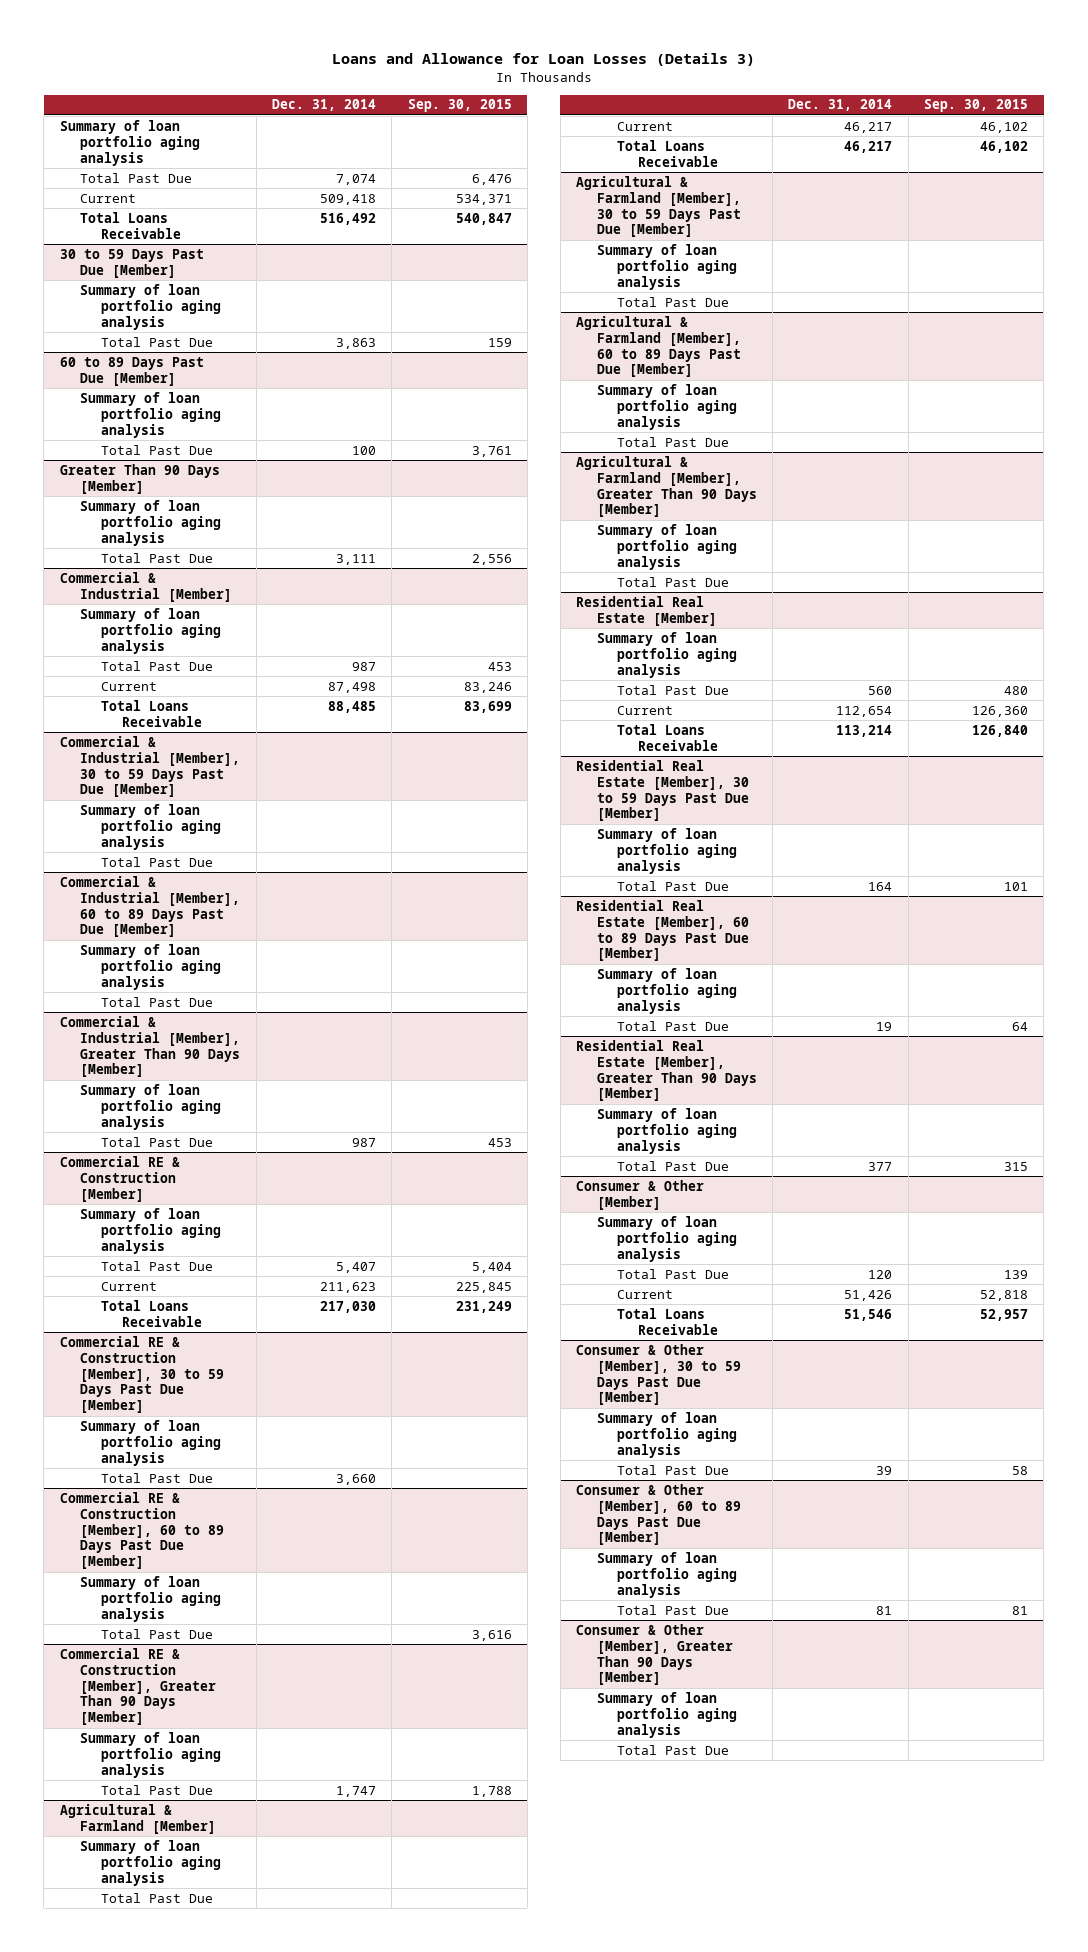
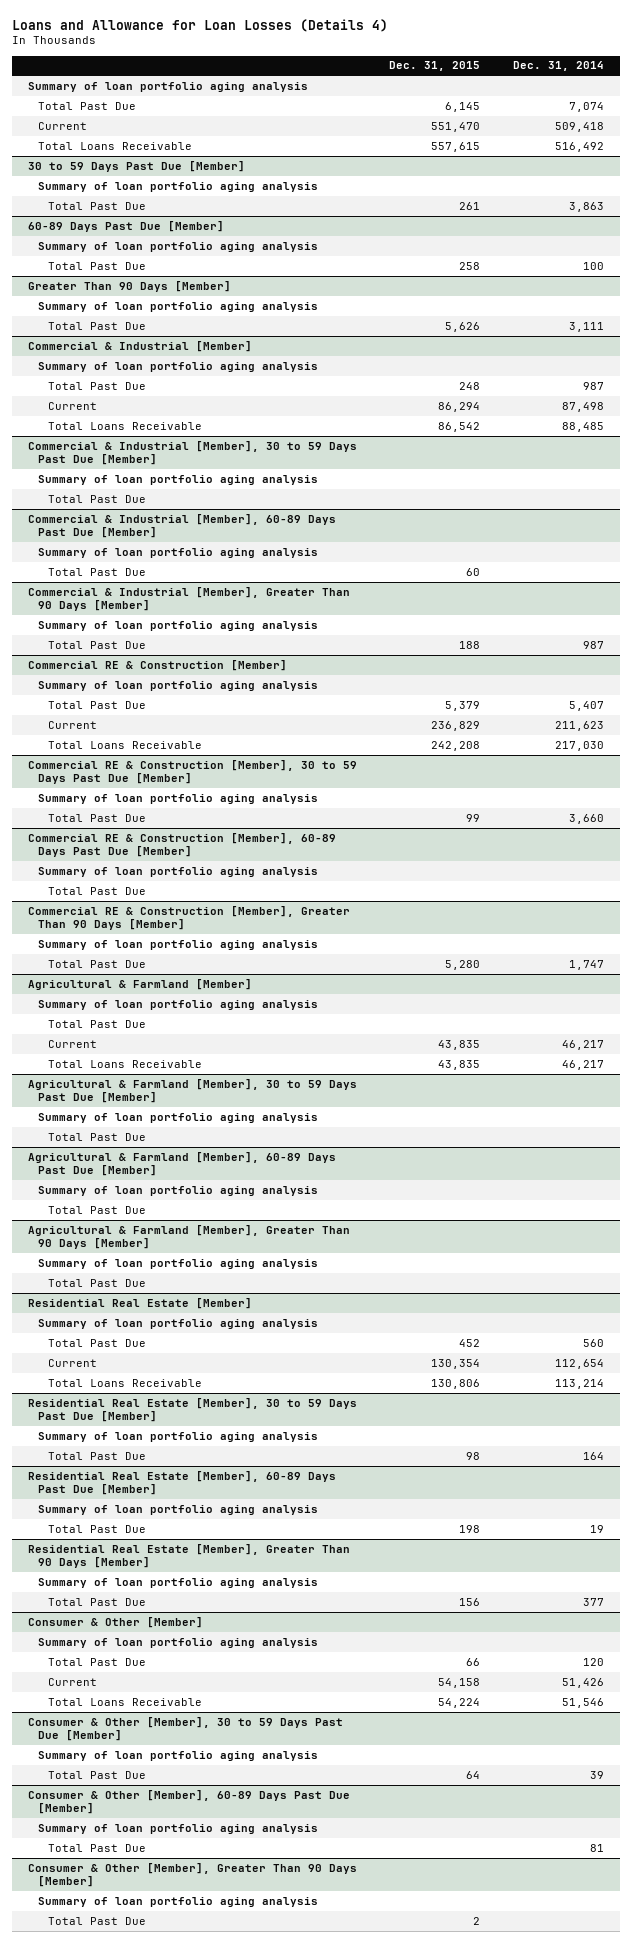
- Loans and Allowance for Loan Losses (Details 3)
+ Loans and Allowance for Loan Losses (Details 4)
- | Dec. 31, 2014 | Sep. 30, 2015
+ | Dec. 31, 2015 | Dec. 31, 2014
- 60 to 89 Days Past Due [Member]
+ 60-89 Days Past Due [Member]
- Commercial & Industrial [Member], 60 to 89 Days Past Due [Member]
+ Commercial & Industrial [Member], 60-89 Days Past Due [Member]
- Commercial RE & Construction [Member], 60 to 89 Days Past Due [Member]
+ Commercial RE & Construction [Member], 60-89 Days Past Due [Member]
- Agricultural & Farmland [Member], 60 to 89 Days Past Due [Member]
+ Agricultural & Farmland [Member], 60-89 Days Past Due [Member]
- Residential Real Estate [Member], 60 to 89 Days Past Due [Member]
+ Residential Real Estate [Member], 60-89 Days Past Due [Member]
- Consumer & Other [Member], 60 to 89 Days Past Due [Member]
+ Consumer & Other [Member], 60-89 Days Past Due [Member]

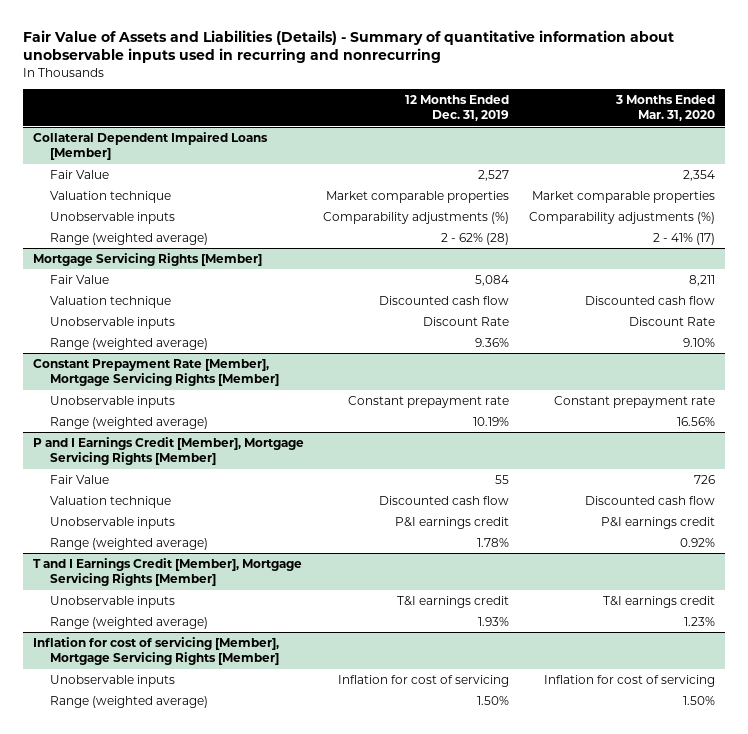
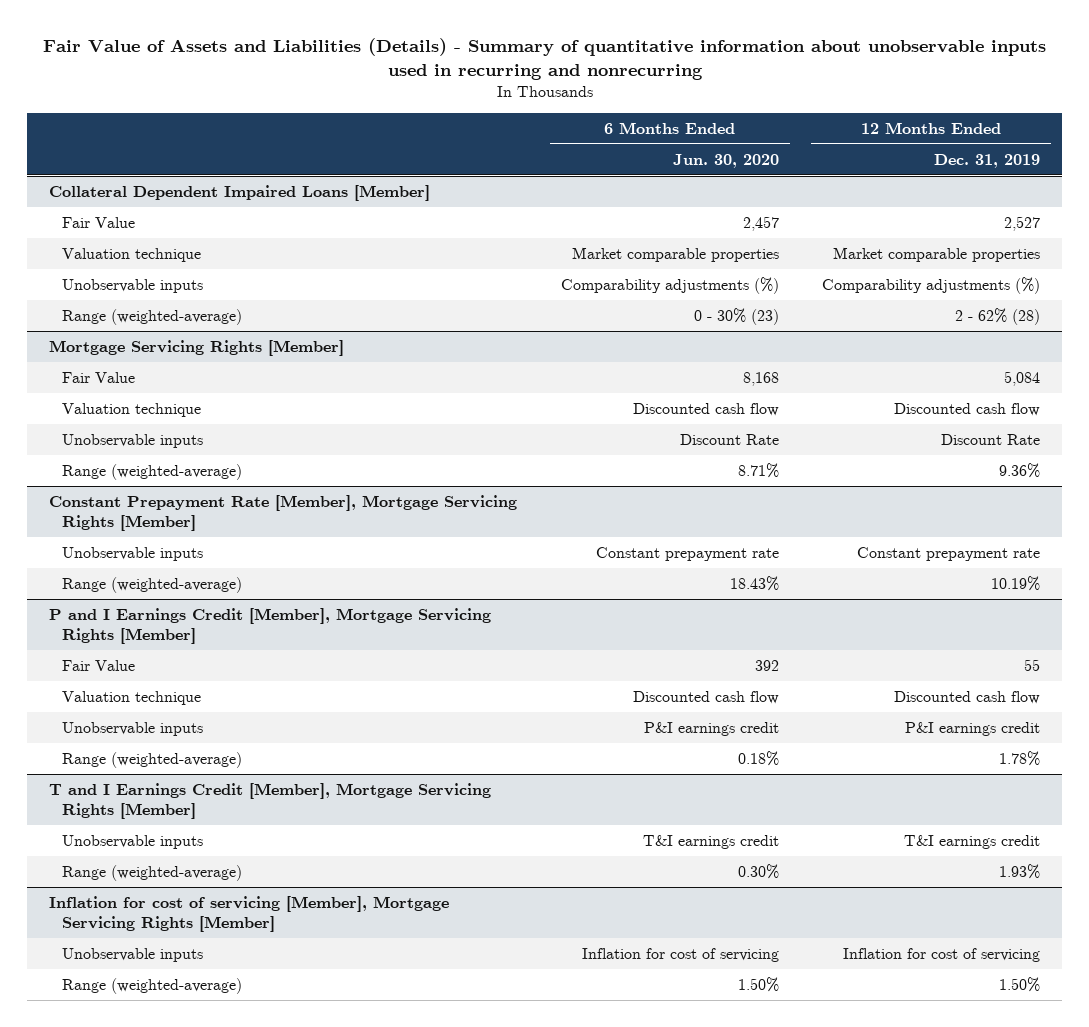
- | 12 Months Ended Dec. 31, 2019 | 3 Months Ended Mar. 31, 2020
+ | 6 Months Ended Jun. 30, 2020 | 12 Months Ended Dec. 31, 2019
@ Collateral Dependent Impaired Loans [Member]
- Range (weighted average) | 2 - 62% (28) | 2 - 41% (17)
+ Range (weighted-average) | 0 - 30% (23) | 2 - 62% (28)
@ Mortgage Servicing Rights [Member]
- Range (weighted average) | 9.36% | 9.10%
+ Range (weighted-average) | 8.71% | 9.36%
@ Constant Prepayment Rate [Member], Mortgage Servicing Rights [Member]
- Range (weighted average) | 10.19% | 16.56%
+ Range (weighted-average) | 18.43% | 10.19%
@ P and I Earnings Credit [Member], Mortgage Servicing Rights [Member]
- Range (weighted average) | 1.78% | 0.92%
+ Range (weighted-average) | 0.18% | 1.78%
@ T and I Earnings Credit [Member], Mortgage Servicing Rights [Member]
- Range (weighted average) | 1.93% | 1.23%
+ Range (weighted-average) | 0.30% | 1.93%
@ Inflation for cost of servicing [Member], Mortgage Servicing Rights [Member]
- Range (weighted average) | 1.50% | 1.50%
+ Range (weighted-average) | 1.50% | 1.50%

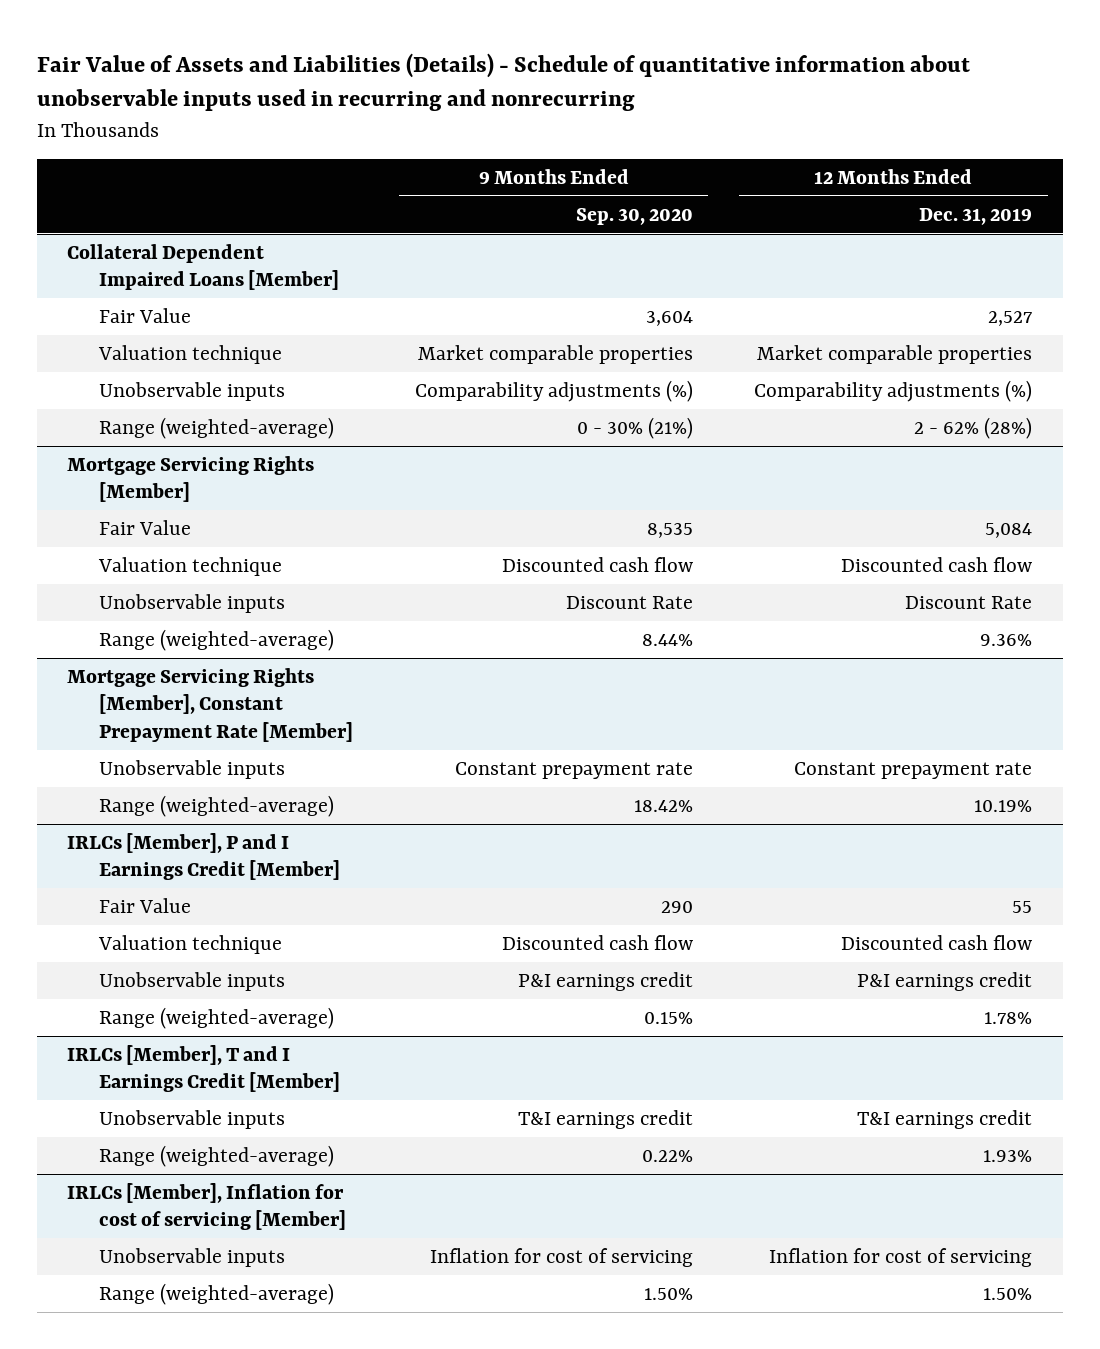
- Fair Value of Assets and Liabilities (Details) - Summary of quantitative information about unobservable inputs used in recurring and nonrecurring
+ Fair Value of Assets and Liabilities (Details) - Schedule of quantitative information about unobservable inputs used in recurring and nonrecurring
- | 6 Months Ended Jun. 30, 2020 | 12 Months Ended Dec. 31, 2019
+ | 9 Months Ended Sep. 30, 2020 | 12 Months Ended Dec. 31, 2019
@ Collateral Dependent Impaired Loans [Member]
- Range (weighted-average) | 0 - 30% (23) | 2 - 62% (28)
+ Range (weighted-average) | 0 - 30% (21%) | 2 - 62% (28%)
- Constant Prepayment Rate [Member], Mortgage Servicing Rights [Member]
+ Mortgage Servicing Rights [Member], Constant Prepayment Rate [Member]
- P and I Earnings Credit [Member], Mortgage Servicing Rights [Member]
+ IRLCs [Member], P and I Earnings Credit [Member]
- T and I Earnings Credit [Member], Mortgage Servicing Rights [Member]
+ IRLCs [Member], T and I Earnings Credit [Member]
- Inflation for cost of servicing [Member], Mortgage Servicing Rights [Member]
+ IRLCs [Member], Inflation for cost of servicing [Member]

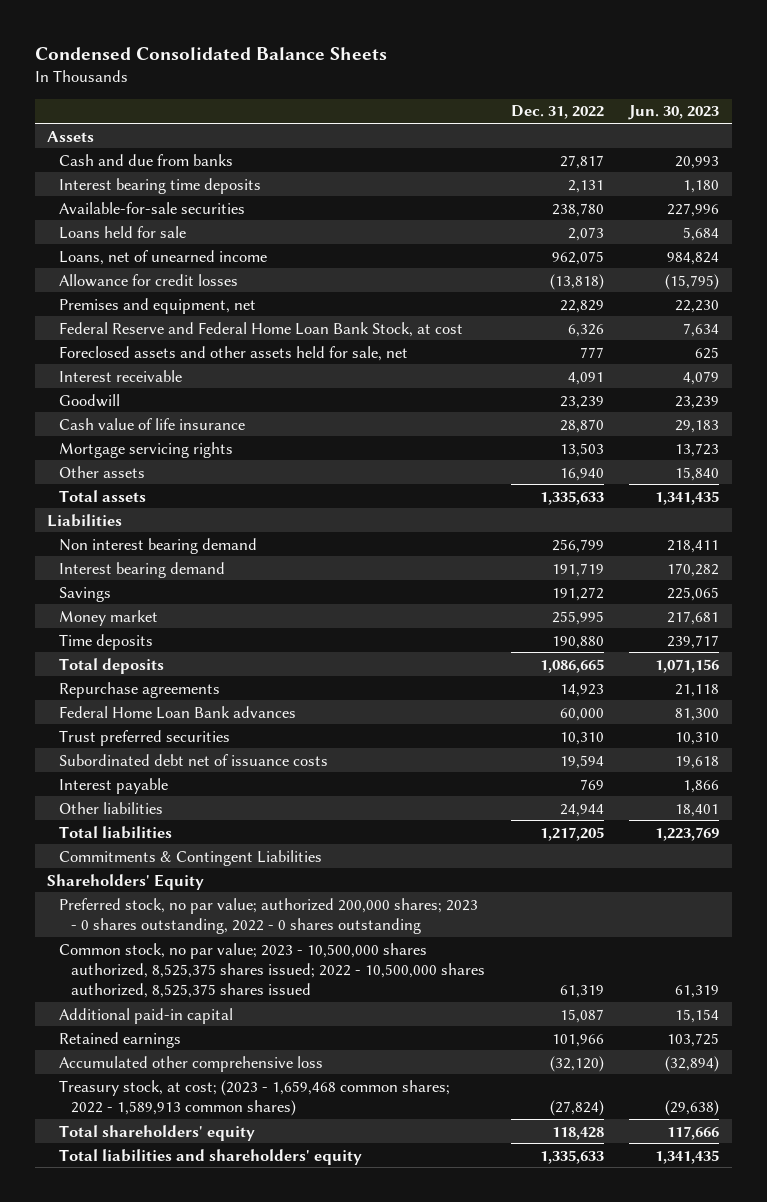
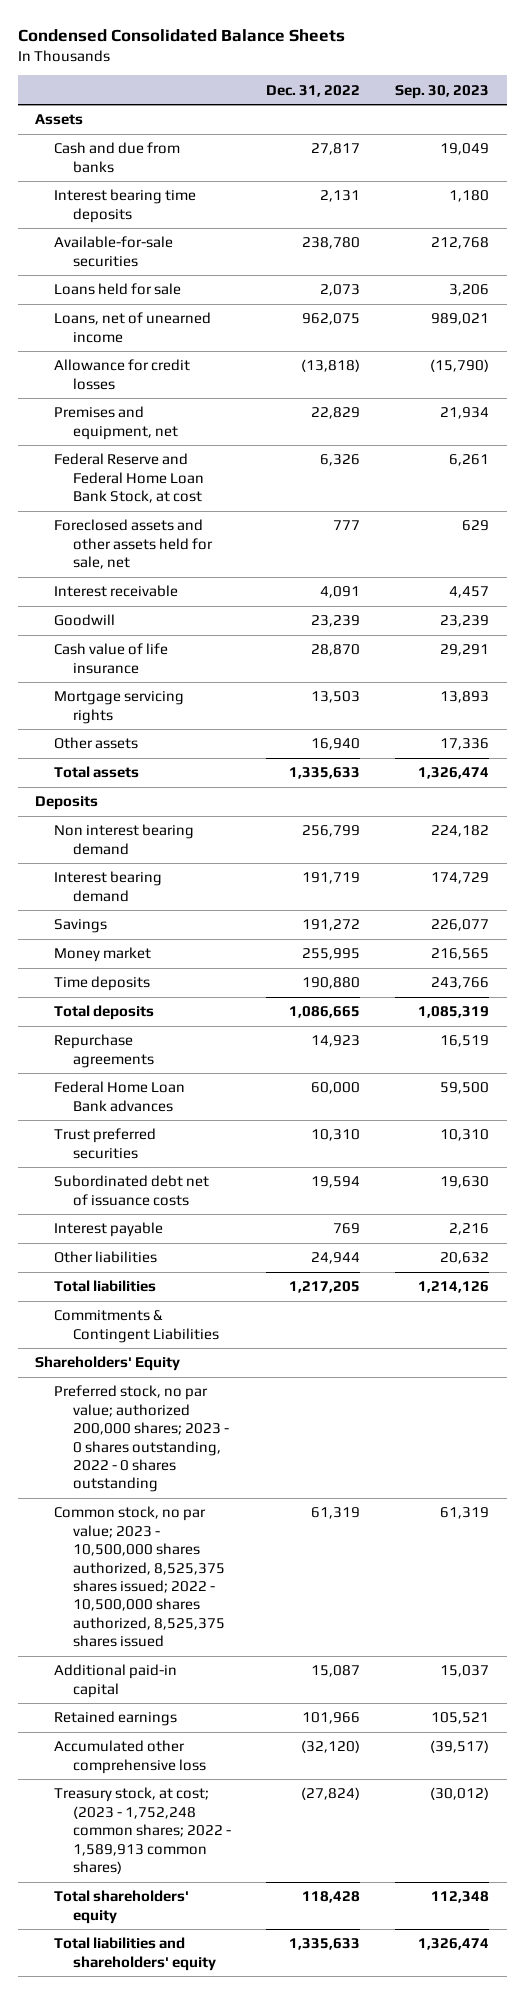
- | Dec. 31, 2022 | Jun. 30, 2023
+ | Dec. 31, 2022 | Sep. 30, 2023
- Liabilities
+ Deposits
- Treasury stock, at cost; (2023 - 1,659,468 common shares; 2022 - 1,589,913 common shares) | (27,824) | (29,638)
+ Treasury stock, at cost; (2023 - 1,752,248 common shares; 2022 - 1,589,913 common shares) | (27,824) | (30,012)

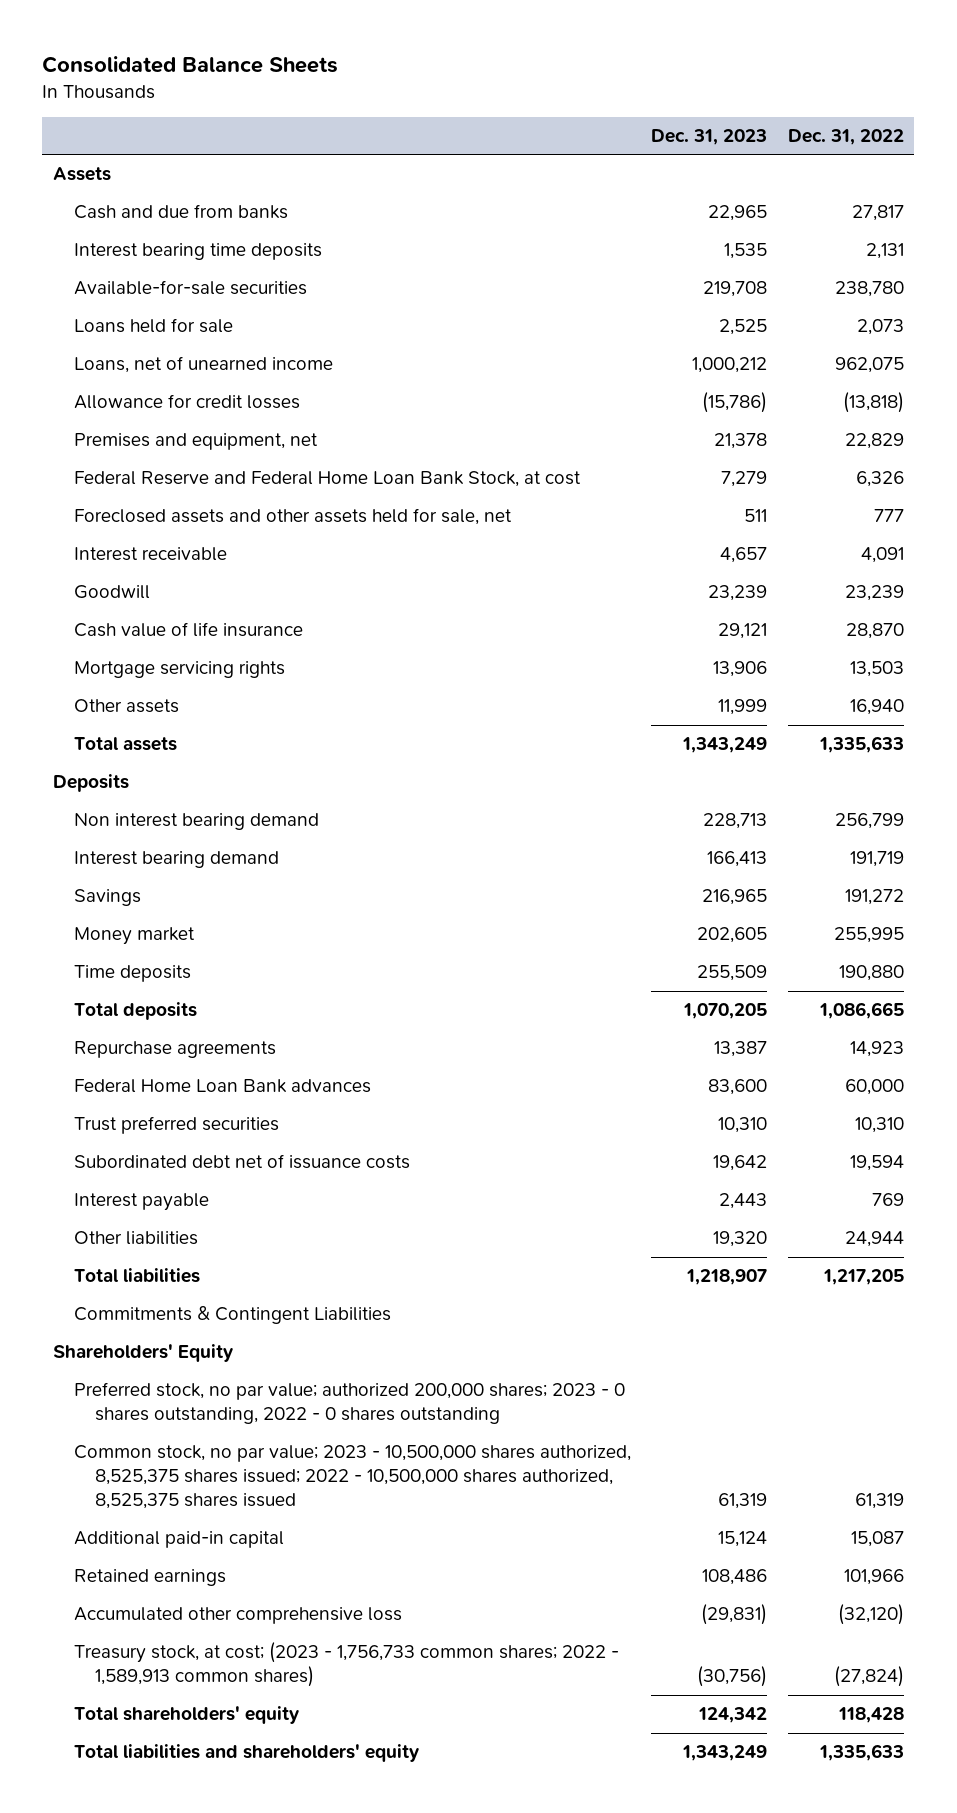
- Condensed Consolidated Balance Sheets
+ Consolidated Balance Sheets
- | Dec. 31, 2022 | Sep. 30, 2023
+ | Dec. 31, 2023 | Dec. 31, 2022
- Treasury stock, at cost; (2023 - 1,752,248 common shares; 2022 - 1,589,913 common shares) | (27,824) | (30,012)
+ Treasury stock, at cost; (2023 - 1,756,733 common shares; 2022 - 1,589,913 common shares) | (30,756) | (27,824)

